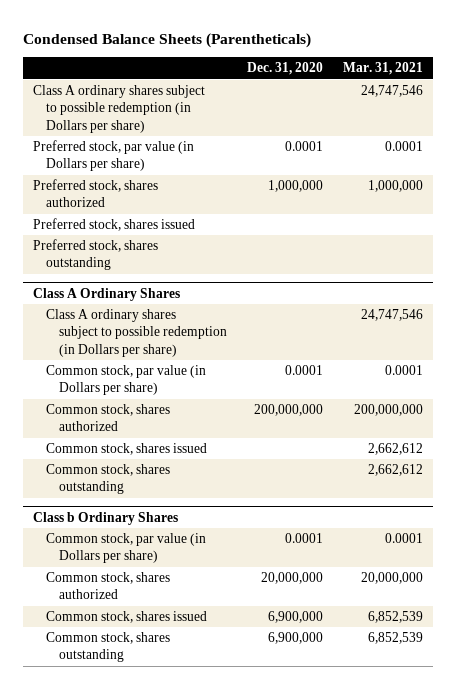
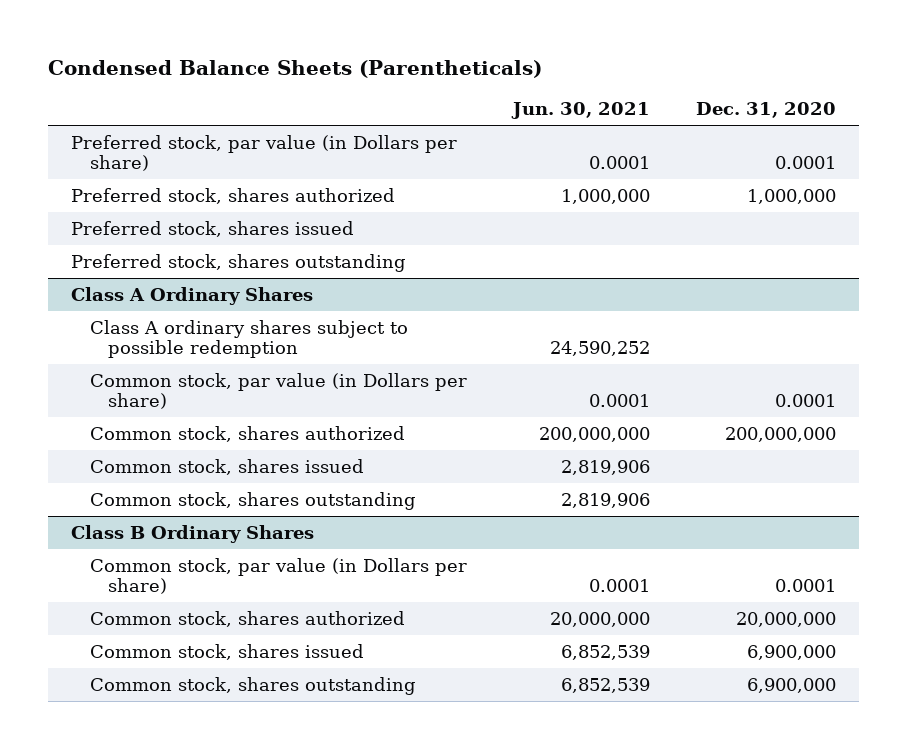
- | Dec. 31, 2020 | Mar. 31, 2021
+ | Jun. 30, 2021 | Dec. 31, 2020
- Class A ordinary shares subject to possible redemption (in Dollars per share) | | 24,747,546
@ Class A Ordinary Shares
- Class A ordinary shares subject to possible redemption (in Dollars per share) | | 24,747,546
+ Class A ordinary shares subject to possible redemption | 24,590,252 |
- Class b Ordinary Shares
+ Class B Ordinary Shares

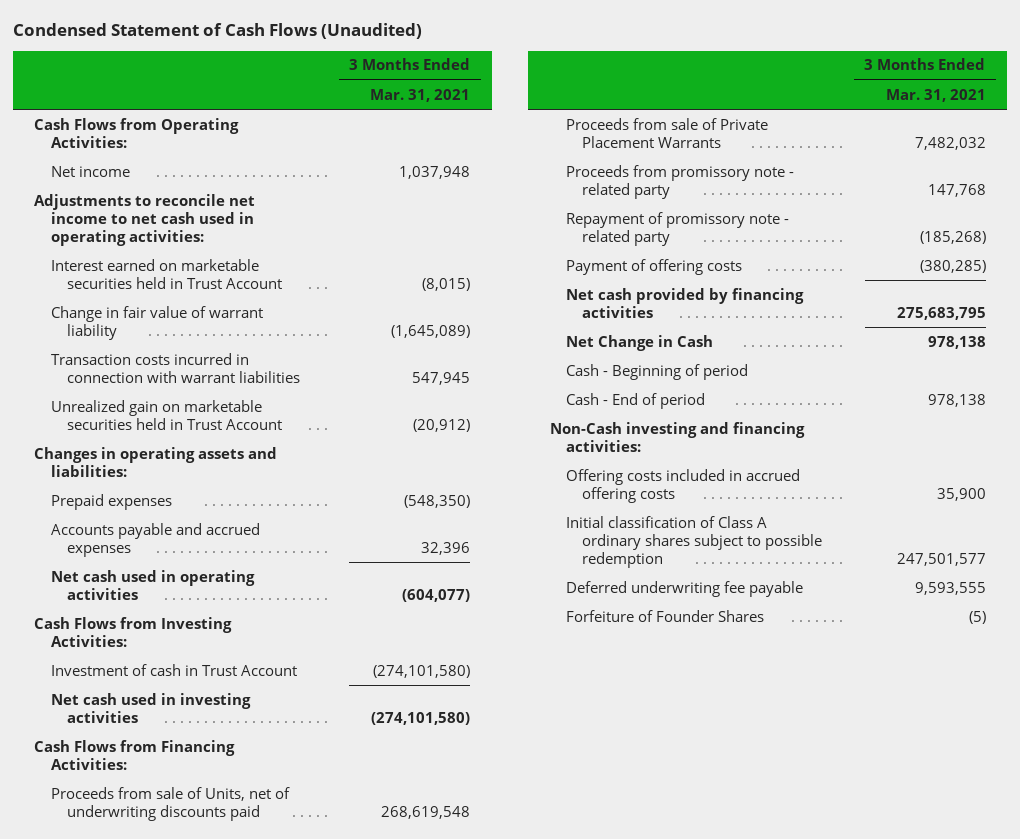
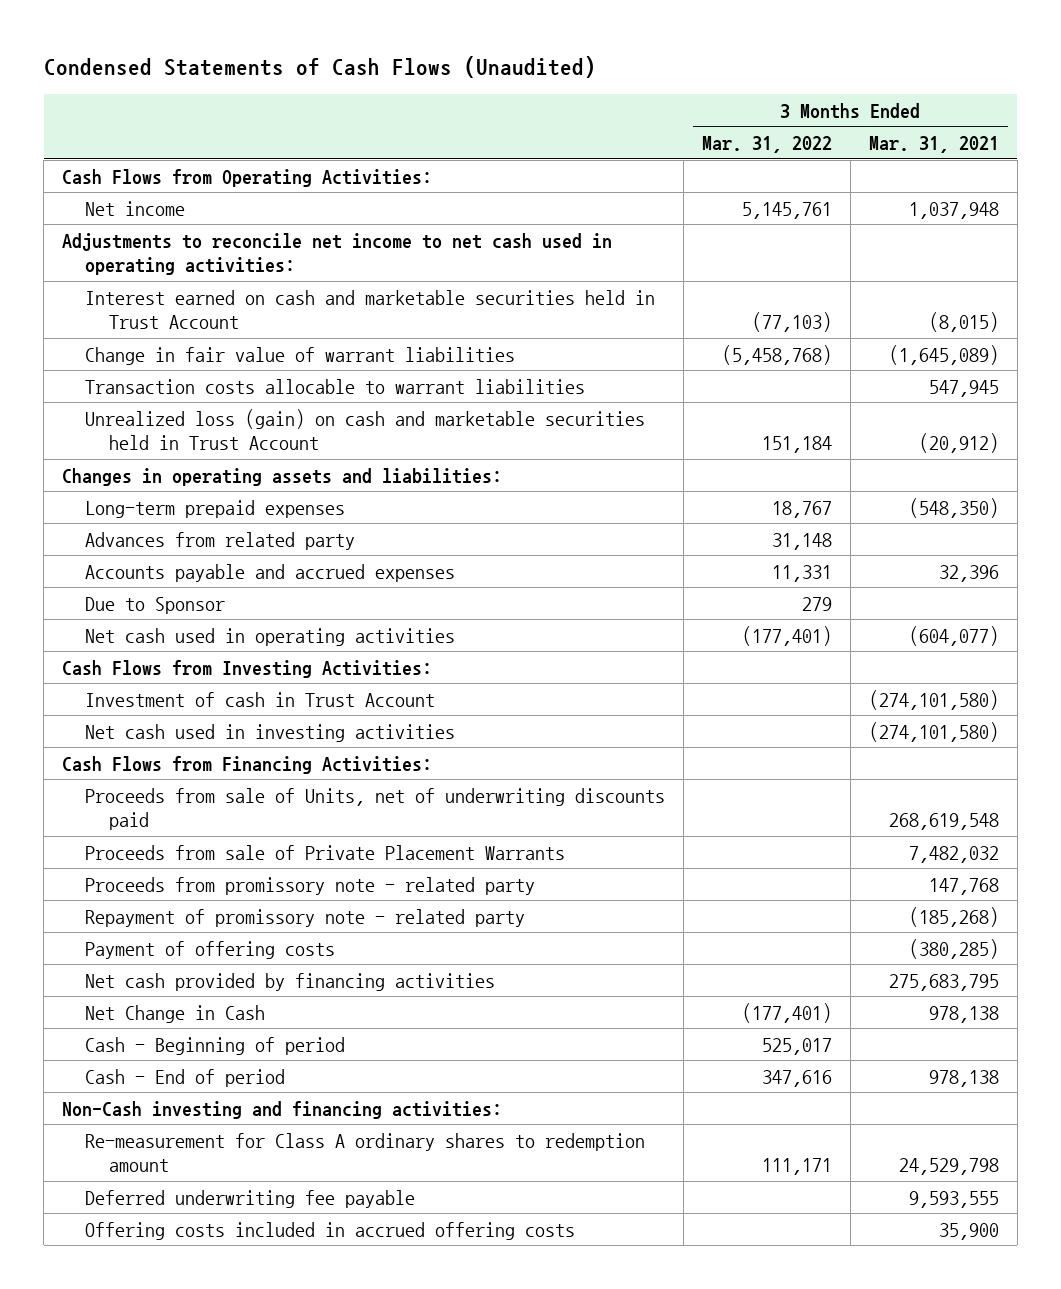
- Condensed Statement of Cash Flows (Unaudited)
+ Condensed Statements of Cash Flows (Unaudited)
- | 3 Months Ended Mar. 31, 2021
+ | 3 Months Ended Mar. 31, 2022 | 3 Months Ended Mar. 31, 2021
- Interest earned on marketable securities held in Trust Account | (8,015)
- Change in fair value of warrant liability | (1,645,089)
- Transaction costs incurred in connection with warrant liabilities | 547,945
- Unrealized gain on marketable securities held in Trust Account | (20,912)
+ Interest earned on cash and marketable securities held in Trust Account | (77,103) | (8,015)
+ Change in fair value of warrant liabilities | (5,458,768) | (1,645,089)
+ Transaction costs allocable to warrant liabilities | | 547,945
+ Unrealized loss (gain) on cash and marketable securities held in Trust Account | 151,184 | (20,912)
- Prepaid expenses | (548,350)
+ Long-term prepaid expenses | 18,767 | (548,350)
+ Advances from related party | 31,148 |
+ Due to Sponsor | 279 |
- Initial classification of Class A ordinary shares subject to possible redemption | 247,501,577
+ Re-measurement for Class A ordinary shares to redemption amount | 111,171 | 24,529,798
- Forfeiture of Founder Shares | (5)
moved down: Offering costs included in accrued offering costs | | 35,900

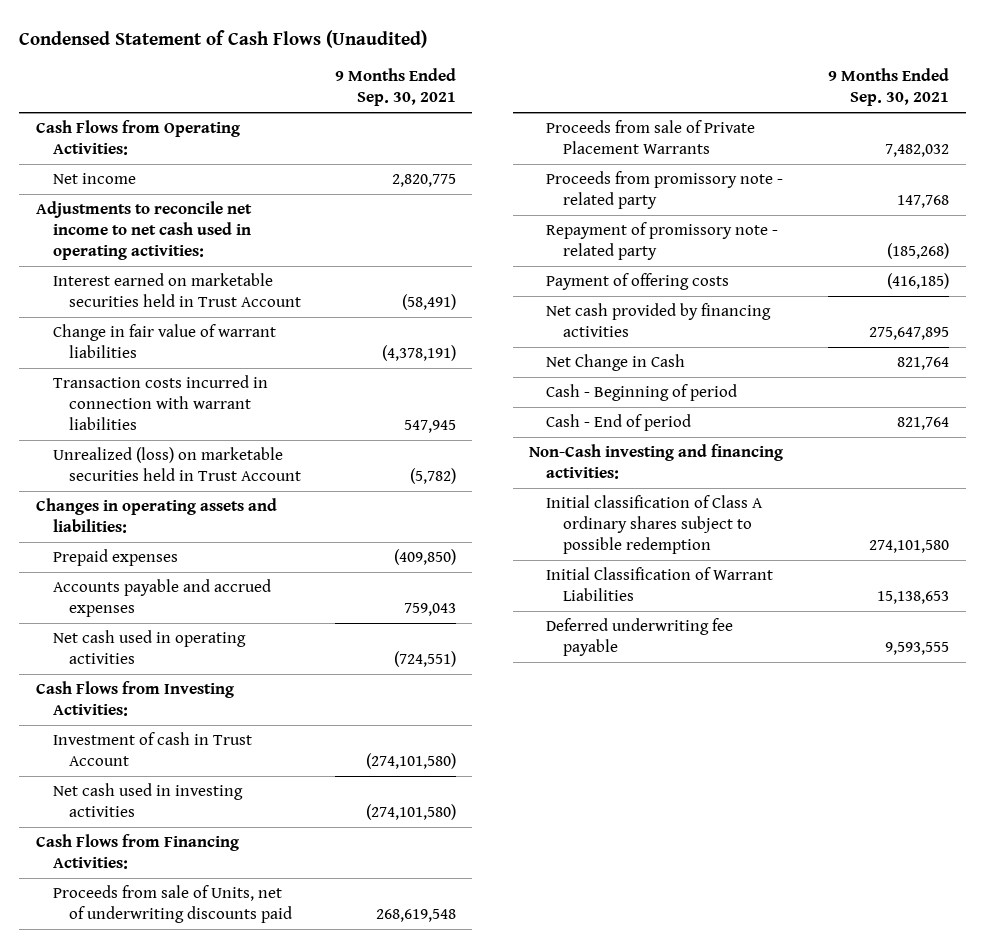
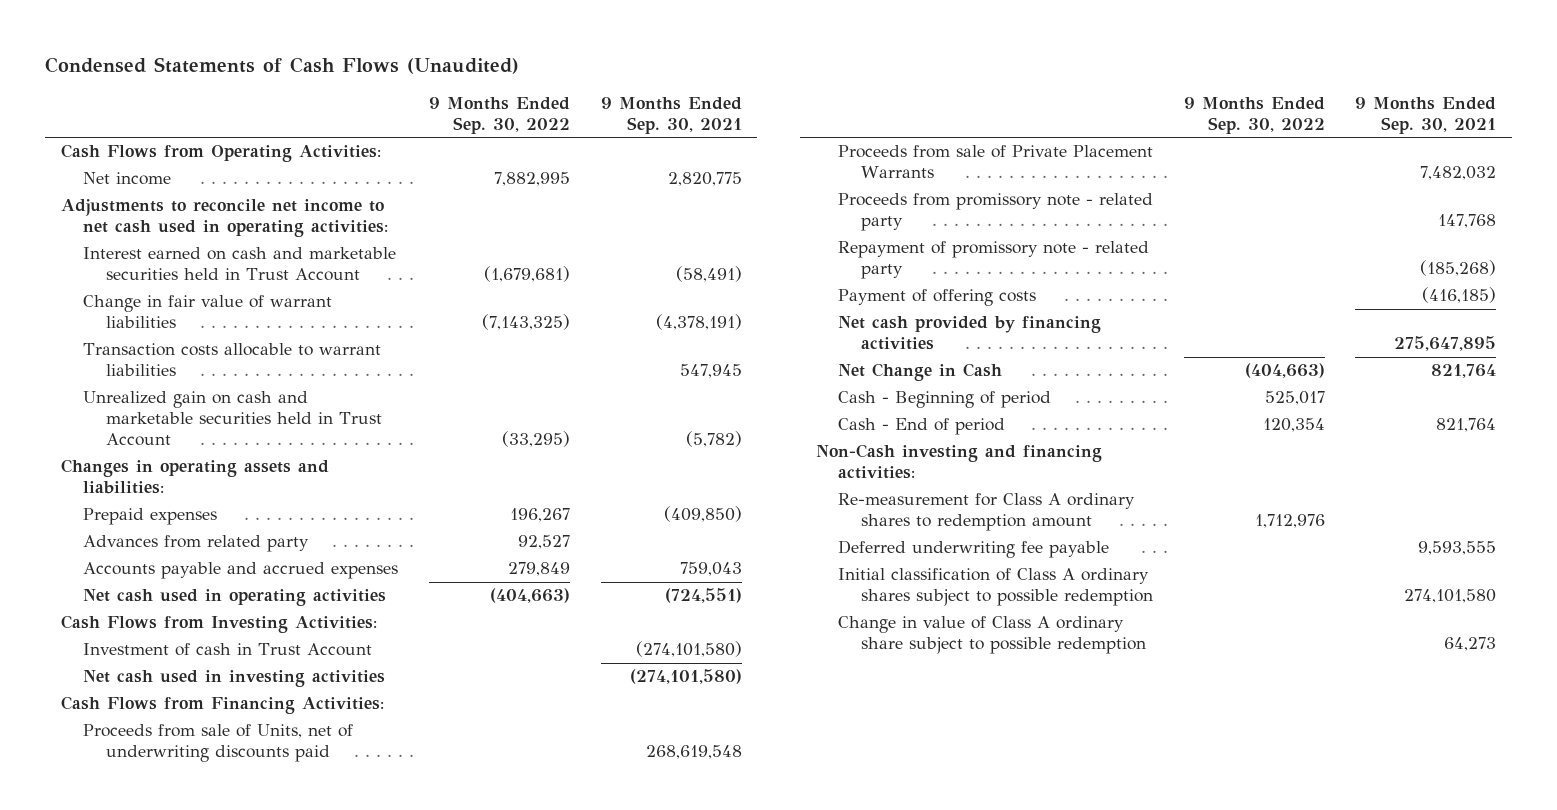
- Condensed Statement of Cash Flows (Unaudited)
+ Condensed Statements of Cash Flows (Unaudited)
- | 9 Months Ended Sep. 30, 2021
+ | 9 Months Ended Sep. 30, 2022 | 9 Months Ended Sep. 30, 2021
- Interest earned on marketable securities held in Trust Account | (58,491)
+ Interest earned on cash and marketable securities held in Trust Account | (1,679,681) | (58,491)
- Transaction costs incurred in connection with warrant liabilities | 547,945
- Unrealized (loss) on marketable securities held in Trust Account | (5,782)
+ Transaction costs allocable to warrant liabilities | | 547,945
+ Unrealized gain on cash and marketable securities held in Trust Account | (33,295) | (5,782)
+ Advances from related party | 92,527 |
- Initial Classification of Warrant Liabilities | 15,138,653
+ Re-measurement for Class A ordinary shares to redemption amount | 1,712,976 |
moved down: Initial classification of Class A ordinary shares subject to possible redemption | | 274,101,580
+ Change in value of Class A ordinary share subject to possible redemption | | 64,273

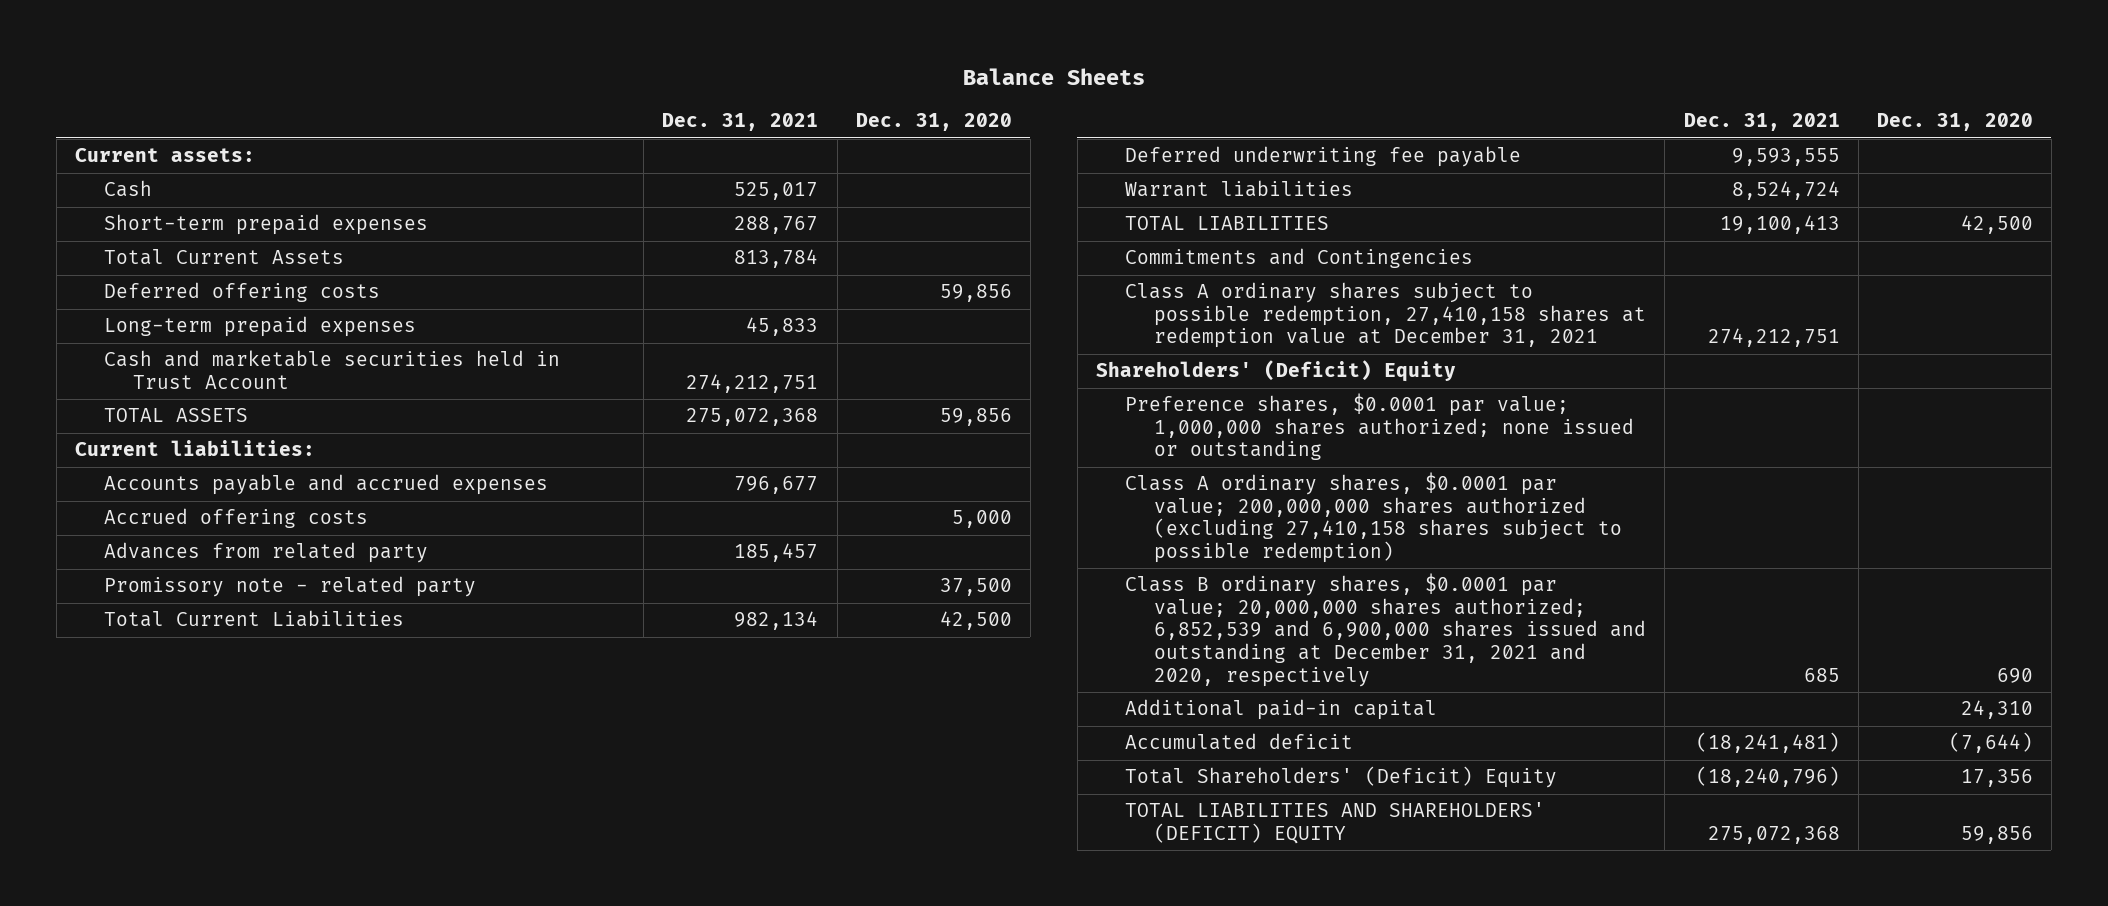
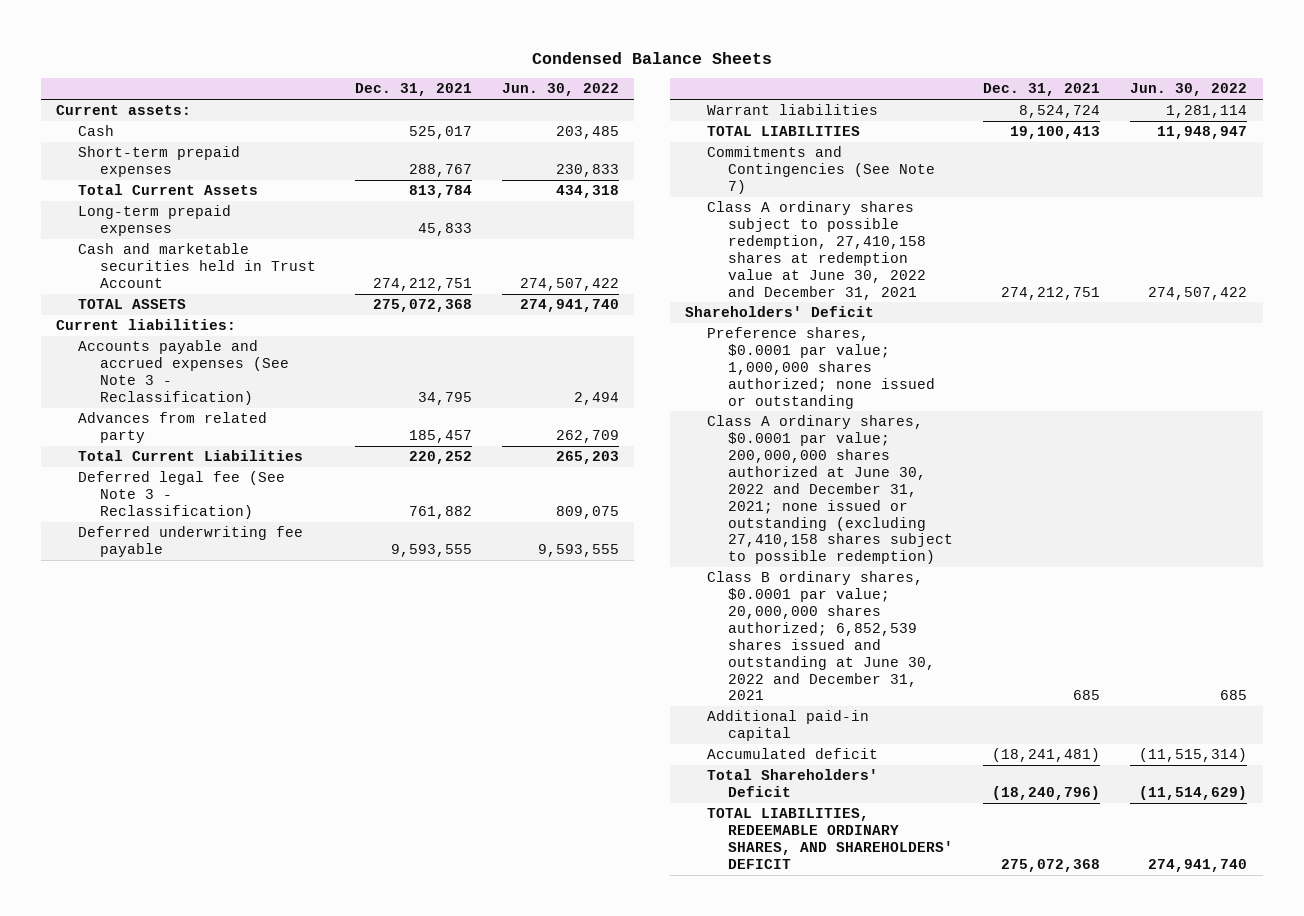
- Balance Sheets
+ Condensed Balance Sheets
- | Dec. 31, 2021 | Dec. 31, 2020
+ | Dec. 31, 2021 | Jun. 30, 2022
- Deferred offering costs | | 59,856
- Accounts payable and accrued expenses | 796,677 |
- Accrued offering costs | | 5,000
+ Accounts payable and accrued expenses (See Note 3 - Reclassification) | 34,795 | 2,494
- Promissory note - related party | | 37,500
- Total Current Liabilities | 982,134 | 42,500
+ Total Current Liabilities | 220,252 | 265,203
+ Deferred legal fee (See Note 3 - Reclassification) | 761,882 | 809,075
- Commitments and Contingencies
- Class A ordinary shares subject to possible redemption, 27,410,158 shares at redemption value at December 31, 2021 | 274,212,751 |
- Shareholders' (Deficit) Equity
+ Commitments and Contingencies (See Note 7)
+ Class A ordinary shares subject to possible redemption, 27,410,158 shares at redemption value at June 30, 2022 and December 31, 2021 | 274,212,751 | 274,507,422
+ Shareholders' Deficit
- Class A ordinary shares, $0.0001 par value; 200,000,000 shares authorized (excluding 27,410,158 shares subject to possible redemption)
- Class B ordinary shares, $0.0001 par value; 20,000,000 shares authorized; 6,852,539 and 6,900,000 shares issued and outstanding at December 31, 2021 and 2020, respectively | 685 | 690
+ Class A ordinary shares, $0.0001 par value; 200,000,000 shares authorized at June 30, 2022 and December 31, 2021; none issued or outstanding (excluding 27,410,158 shares subject to possible redemption)
+ Class B ordinary shares, $0.0001 par value; 20,000,000 shares authorized; 6,852,539 shares issued and outstanding at June 30, 2022 and December 31, 2021 | 685 | 685
- Total Shareholders' (Deficit) Equity | (18,240,796) | 17,356
- TOTAL LIABILITIES AND SHAREHOLDERS' (DEFICIT) EQUITY | 275,072,368 | 59,856
+ Total Shareholders' Deficit | (18,240,796) | (11,514,629)
+ TOTAL LIABILITIES, REDEEMABLE ORDINARY SHARES, AND SHAREHOLDERS' DEFICIT | 275,072,368 | 274,941,740

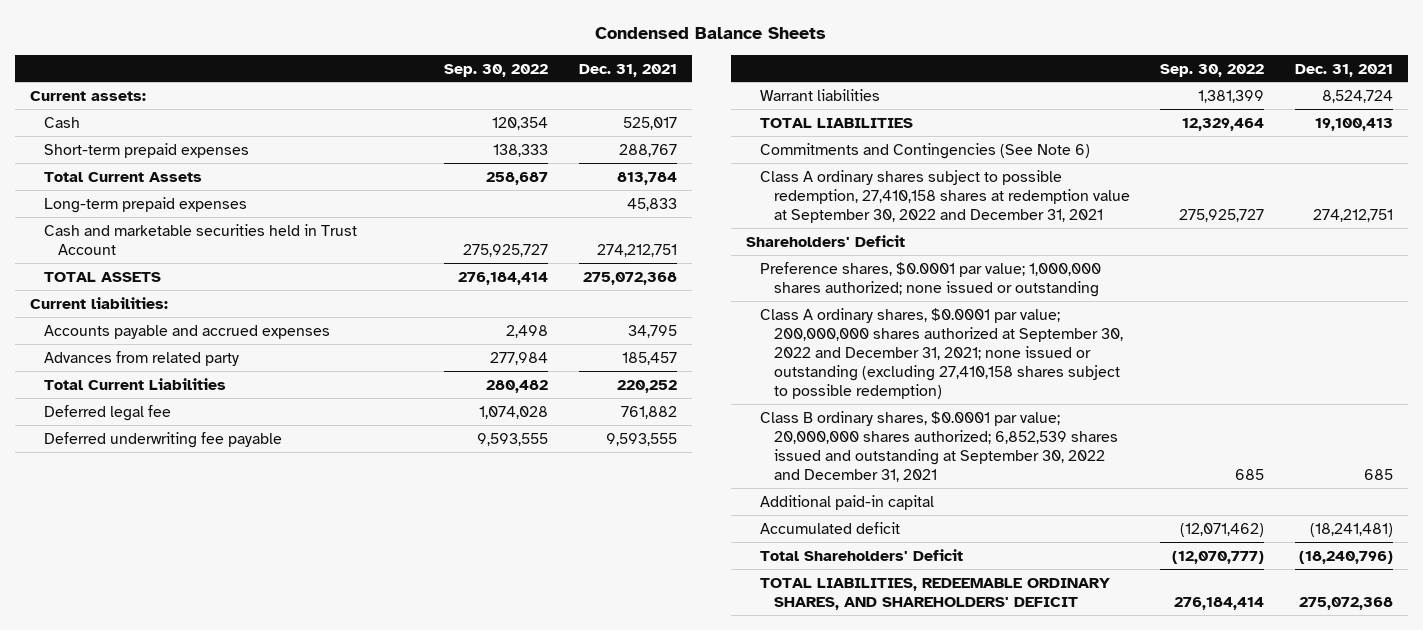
- | Dec. 31, 2021 | Jun. 30, 2022
+ | Sep. 30, 2022 | Dec. 31, 2021
- Accounts payable and accrued expenses (See Note 3 - Reclassification) | 34,795 | 2,494
+ Accounts payable and accrued expenses | 2,498 | 34,795
- Deferred legal fee (See Note 3 - Reclassification) | 761,882 | 809,075
+ Deferred legal fee | 1,074,028 | 761,882
- Commitments and Contingencies (See Note 7)
- Class A ordinary shares subject to possible redemption, 27,410,158 shares at redemption value at June 30, 2022 and December 31, 2021 | 274,212,751 | 274,507,422
+ Commitments and Contingencies (See Note 6)
+ Class A ordinary shares subject to possible redemption, 27,410,158 shares at redemption value at September 30, 2022 and December 31, 2021 | 275,925,727 | 274,212,751
- Class A ordinary shares, $0.0001 par value; 200,000,000 shares authorized at June 30, 2022 and December 31, 2021; none issued or outstanding (excluding 27,410,158 shares subject to possible redemption)
- Class B ordinary shares, $0.0001 par value; 20,000,000 shares authorized; 6,852,539 shares issued and outstanding at June 30, 2022 and December 31, 2021 | 685 | 685
+ Class A ordinary shares, $0.0001 par value; 200,000,000 shares authorized at September 30, 2022 and December 31, 2021; none issued or outstanding (excluding 27,410,158 shares subject to possible redemption)
+ Class B ordinary shares, $0.0001 par value; 20,000,000 shares authorized; 6,852,539 shares issued and outstanding at September 30, 2022 and December 31, 2021 | 685 | 685

